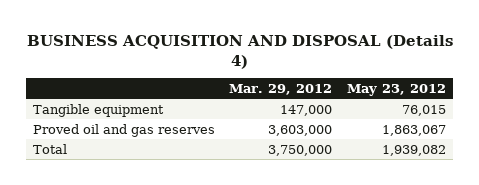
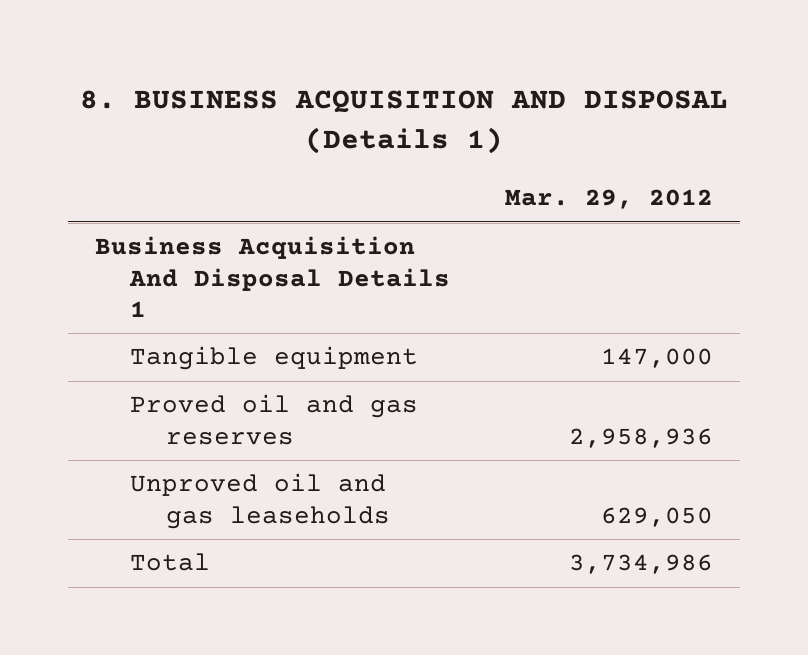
- BUSINESS ACQUISITION AND DISPOSAL (Details 4)
+ 8. BUSINESS ACQUISITION AND DISPOSAL (Details 1)
- | Mar. 29, 2012 | May 23, 2012
+ | Mar. 29, 2012
+ Business Acquisition And Disposal Details 1
- Proved oil and gas reserves | 3,603,000 | 1,863,067
- Total | 3,750,000 | 1,939,082
+ Proved oil and gas reserves | 2,958,936
+ Unproved oil and gas leaseholds | 629,050
+ Total | 3,734,986

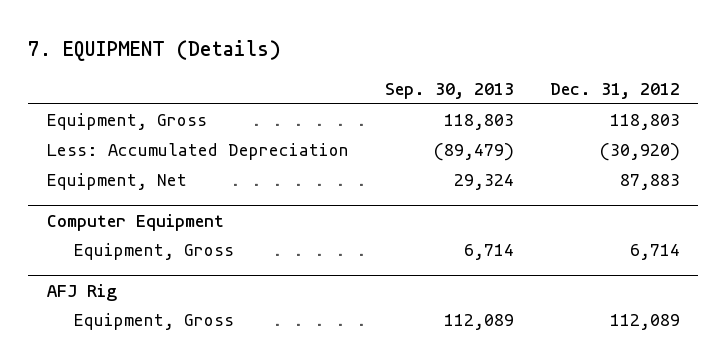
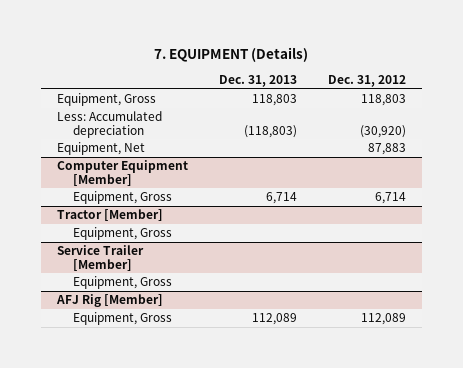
- | Sep. 30, 2013 | Dec. 31, 2012
+ | Dec. 31, 2013 | Dec. 31, 2012
- Less: Accumulated Depreciation | (89,479) | (30,920)
+ Less: Accumulated depreciation | (118,803) | (30,920)
- Computer Equipment
+ Computer Equipment [Member]
- AFJ Rig
+ Tractor [Member]
+ Equipment, Gross
+ Service Trailer [Member]
+ Equipment, Gross
+ AFJ Rig [Member]

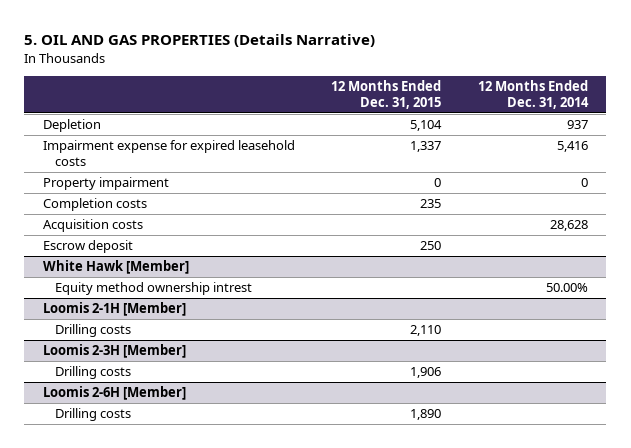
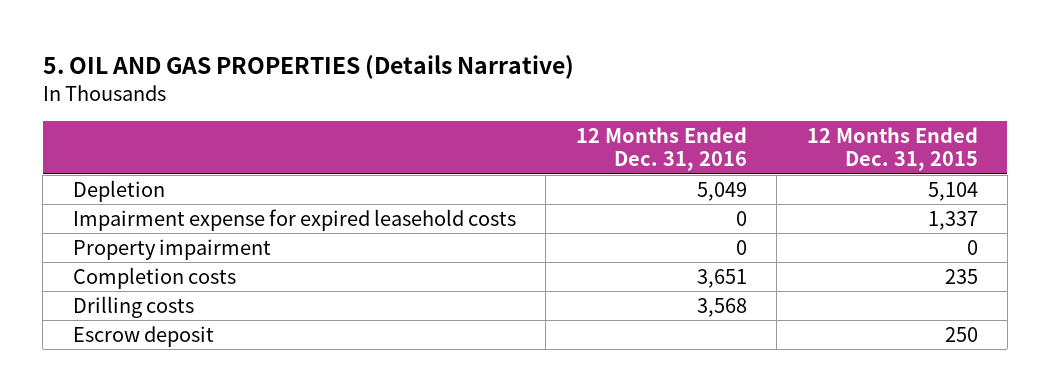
- | 12 Months Ended Dec. 31, 2015 | 12 Months Ended Dec. 31, 2014
+ | 12 Months Ended Dec. 31, 2016 | 12 Months Ended Dec. 31, 2015
- Acquisition costs | | 28,628
+ Drilling costs | 3,568 |
- White Hawk [Member]
- Equity method ownership intrest | | 50.00%
- Loomis 2-1H [Member]
- Drilling costs | 2,110 |
- Loomis 2-3H [Member]
- Drilling costs | 1,906 |
- Loomis 2-6H [Member]
- Drilling costs | 1,890 |

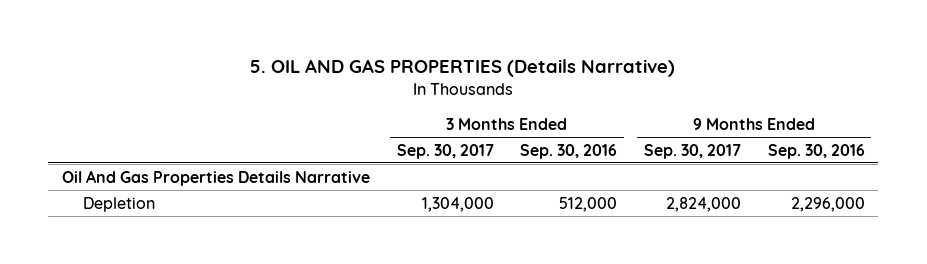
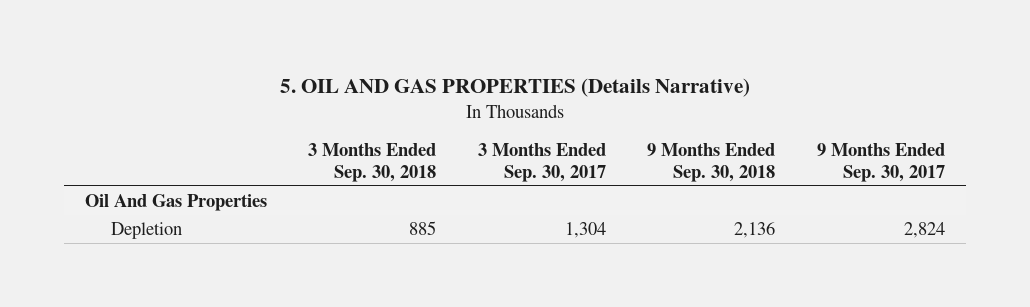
- | 3 Months Ended Sep. 30, 2017 | 3 Months Ended Sep. 30, 2016 | 9 Months Ended Sep. 30, 2017 | 9 Months Ended Sep. 30, 2016
+ | 3 Months Ended Sep. 30, 2018 | 3 Months Ended Sep. 30, 2017 | 9 Months Ended Sep. 30, 2018 | 9 Months Ended Sep. 30, 2017
- Oil And Gas Properties Details Narrative
- Depletion | 1,304,000 | 512,000 | 2,824,000 | 2,296,000
+ Oil And Gas Properties
+ Depletion | 885 | 1,304 | 2,136 | 2,824

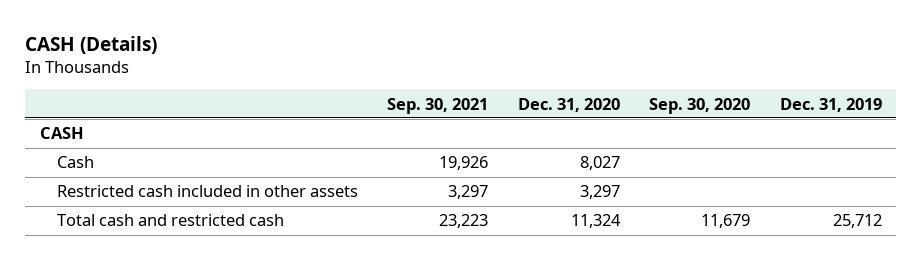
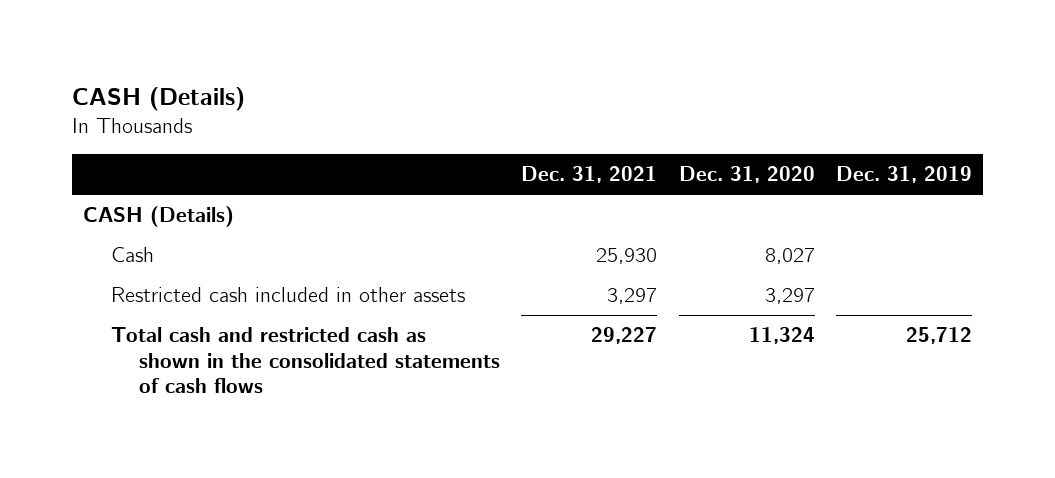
- | Sep. 30, 2021 | Dec. 31, 2020 | Sep. 30, 2020 | Dec. 31, 2019
+ | Dec. 31, 2021 | Dec. 31, 2020 | Dec. 31, 2019
- CASH
+ CASH (Details)
- Total cash and restricted cash | 23,223 | 11,324 | 11,679 | 25,712
+ Total cash and restricted cash as shown in the consolidated statements of cash flows | 29,227 | 11,324 | 25,712

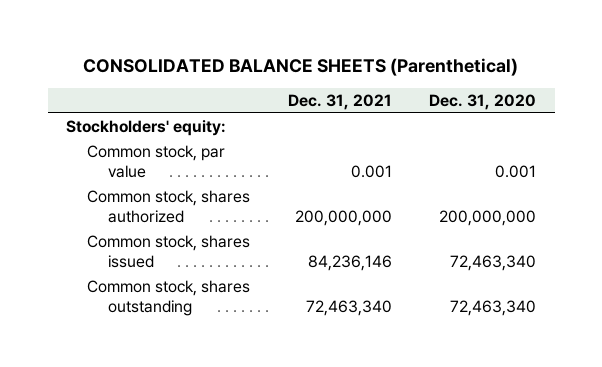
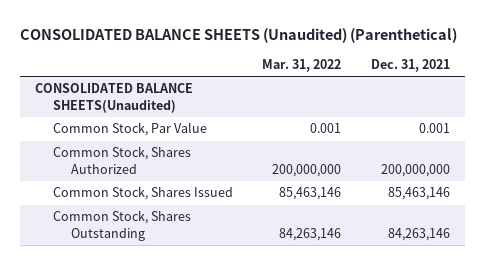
- CONSOLIDATED BALANCE SHEETS (Parenthetical)
+ CONSOLIDATED BALANCE SHEETS (Unaudited) (Parenthetical)
- | Dec. 31, 2021 | Dec. 31, 2020
+ | Mar. 31, 2022 | Dec. 31, 2021
- Stockholders' equity:
- Common stock, par value | 0.001 | 0.001
- Common stock, shares authorized | 200,000,000 | 200,000,000
- Common stock, shares issued | 84,236,146 | 72,463,340
- Common stock, shares outstanding | 72,463,340 | 72,463,340
+ CONSOLIDATED BALANCE SHEETS(Unaudited)
+ Common Stock, Par Value | 0.001 | 0.001
+ Common Stock, Shares Authorized | 200,000,000 | 200,000,000
+ Common Stock, Shares Issued | 85,463,146 | 85,463,146
+ Common Stock, Shares Outstanding | 84,263,146 | 84,263,146

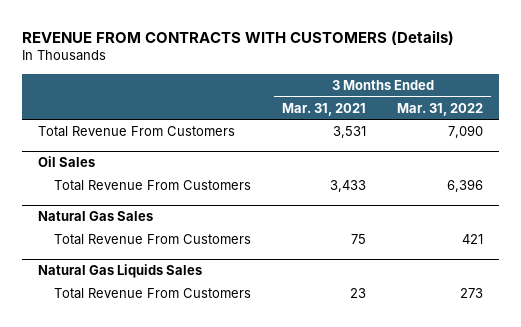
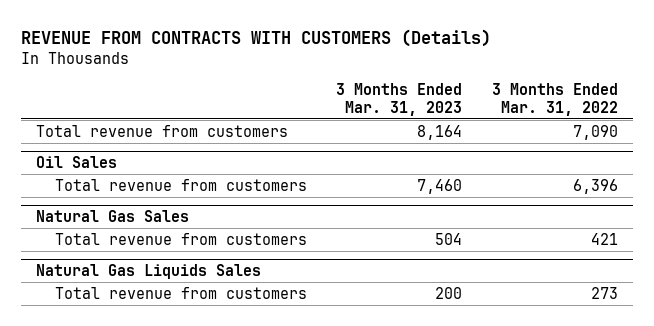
- | 3 Months Ended Mar. 31, 2021 | 3 Months Ended Mar. 31, 2022
+ | 3 Months Ended Mar. 31, 2023 | 3 Months Ended Mar. 31, 2022
- Total Revenue From Customers | 3,531 | 7,090
+ Total revenue from customers | 8,164 | 7,090
@ Oil Sales
- Total Revenue From Customers | 3,433 | 6,396
+ Total revenue from customers | 7,460 | 6,396
@ Natural Gas Sales
- Total Revenue From Customers | 75 | 421
+ Total revenue from customers | 504 | 421
@ Natural Gas Liquids Sales
- Total Revenue From Customers | 23 | 273
+ Total revenue from customers | 200 | 273

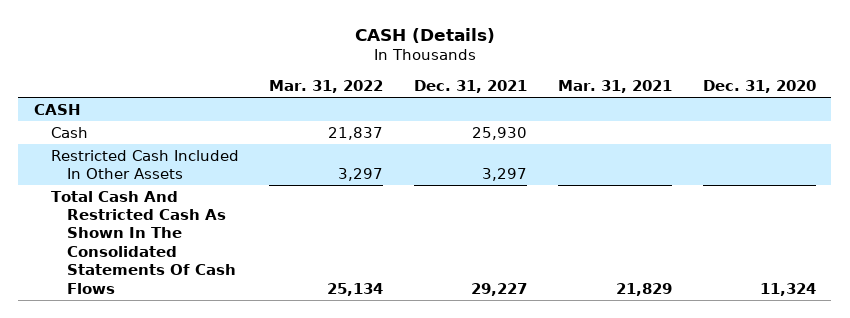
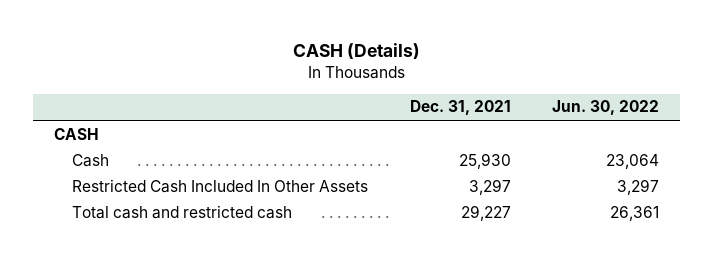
- | Mar. 31, 2022 | Dec. 31, 2021 | Mar. 31, 2021 | Dec. 31, 2020
+ | Dec. 31, 2021 | Jun. 30, 2022
- Total Cash And Restricted Cash As Shown In The Consolidated Statements Of Cash Flows | 25,134 | 29,227 | 21,829 | 11,324
+ Total cash and restricted cash | 29,227 | 26,361

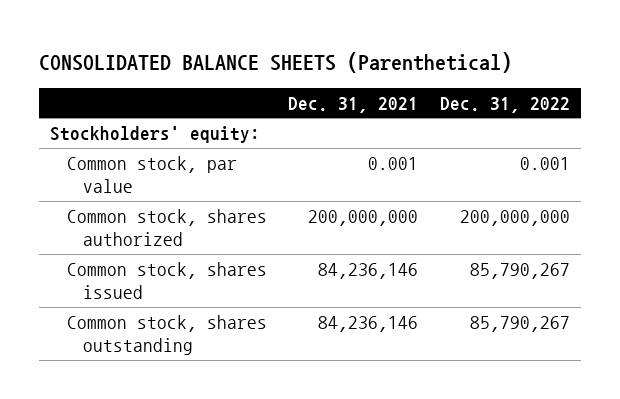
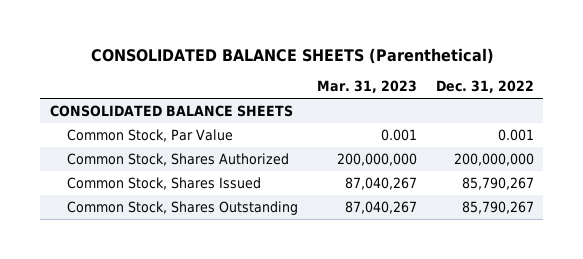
- | Dec. 31, 2021 | Dec. 31, 2022
+ | Mar. 31, 2023 | Dec. 31, 2022
- Stockholders' equity:
- Common stock, par value | 0.001 | 0.001
- Common stock, shares authorized | 200,000,000 | 200,000,000
- Common stock, shares issued | 84,236,146 | 85,790,267
- Common stock, shares outstanding | 84,236,146 | 85,790,267
+ CONSOLIDATED BALANCE SHEETS
+ Common Stock, Par Value | 0.001 | 0.001
+ Common Stock, Shares Authorized | 200,000,000 | 200,000,000
+ Common Stock, Shares Issued | 87,040,267 | 85,790,267
+ Common Stock, Shares Outstanding | 87,040,267 | 85,790,267

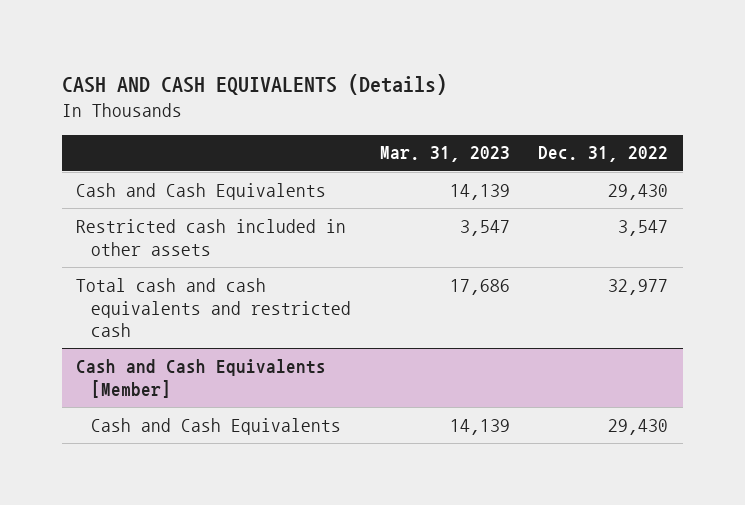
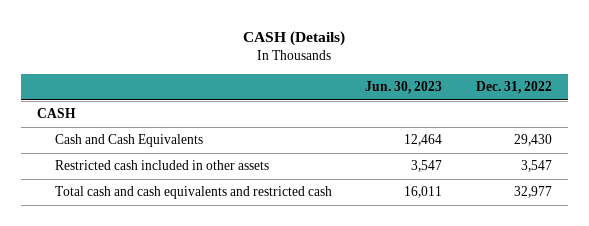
- CASH AND CASH EQUIVALENTS (Details)
+ CASH (Details)
- | Mar. 31, 2023 | Dec. 31, 2022
+ | Jun. 30, 2023 | Dec. 31, 2022
+ CASH
- Cash and Cash Equivalents [Member]
- Cash and Cash Equivalents | 14,139 | 29,430

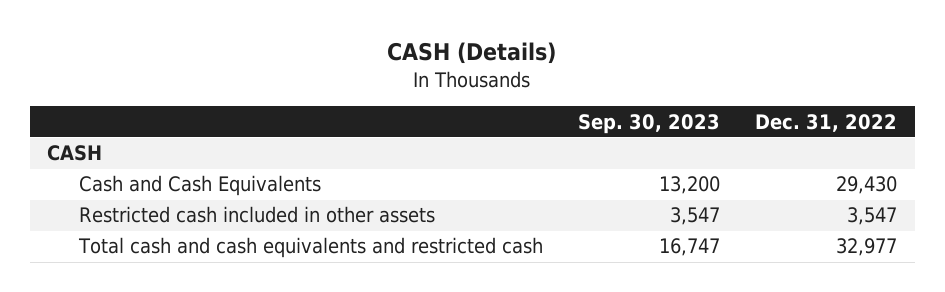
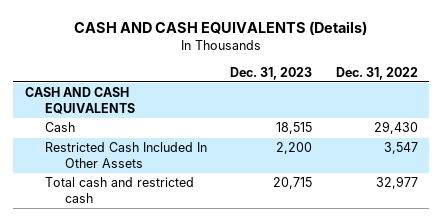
- CASH (Details)
+ CASH AND CASH EQUIVALENTS (Details)
- | Sep. 30, 2023 | Dec. 31, 2022
+ | Dec. 31, 2023 | Dec. 31, 2022
- CASH
- Cash and Cash Equivalents | 13,200 | 29,430
- Restricted cash included in other assets | 3,547 | 3,547
- Total cash and cash equivalents and restricted cash | 16,747 | 32,977
+ CASH AND CASH EQUIVALENTS
+ Cash | 18,515 | 29,430
+ Restricted Cash Included In Other Assets | 2,200 | 3,547
+ Total cash and restricted cash | 20,715 | 32,977

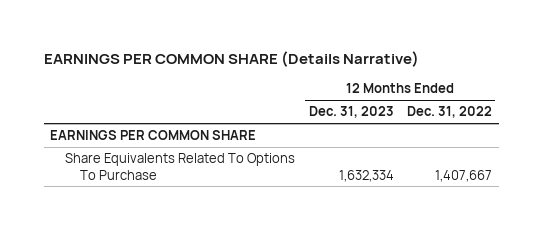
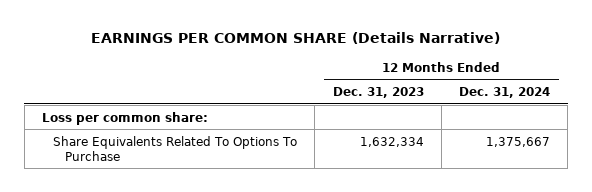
- | 12 Months Ended Dec. 31, 2023 | 12 Months Ended Dec. 31, 2022
+ | 12 Months Ended Dec. 31, 2023 | 12 Months Ended Dec. 31, 2024
- EARNINGS PER COMMON SHARE
+ Loss per common share:

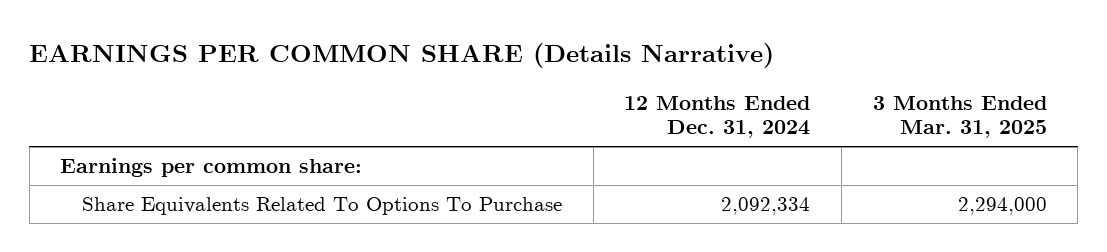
- | 12 Months Ended Dec. 31, 2023 | 12 Months Ended Dec. 31, 2024
+ | 12 Months Ended Dec. 31, 2024 | 3 Months Ended Mar. 31, 2025
- Loss per common share:
- Share Equivalents Related To Options To Purchase | 1,632,334 | 1,375,667
+ Earnings per common share:
+ Share Equivalents Related To Options To Purchase | 2,092,334 | 2,294,000

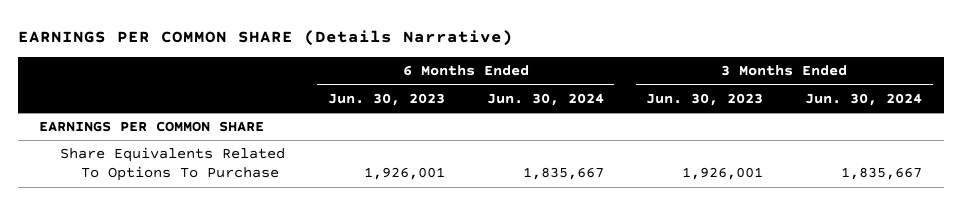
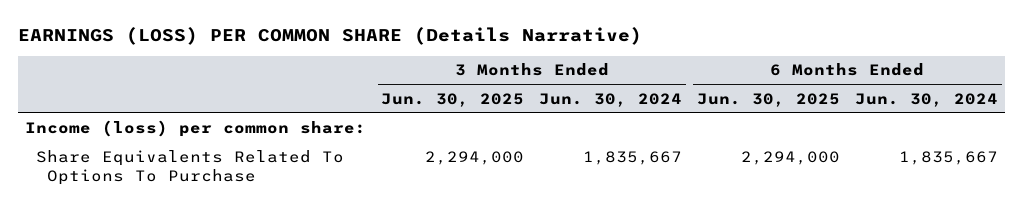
- EARNINGS PER COMMON SHARE (Details Narrative)
+ EARNINGS (LOSS) PER COMMON SHARE (Details Narrative)
- | 6 Months Ended Jun. 30, 2023 | 6 Months Ended Jun. 30, 2024 | 3 Months Ended Jun. 30, 2023 | 3 Months Ended Jun. 30, 2024
+ | 3 Months Ended Jun. 30, 2025 | 3 Months Ended Jun. 30, 2024 | 6 Months Ended Jun. 30, 2025 | 6 Months Ended Jun. 30, 2024
- EARNINGS PER COMMON SHARE
+ Income (loss) per common share:

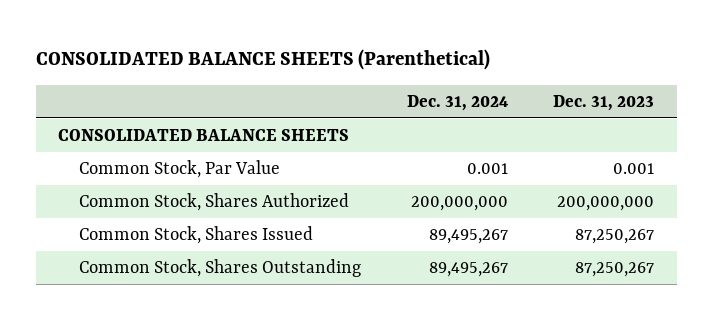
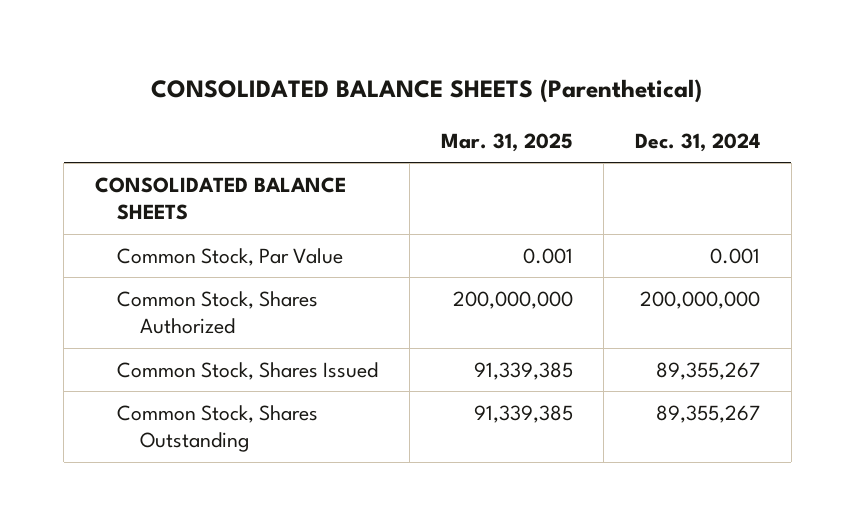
- | Dec. 31, 2024 | Dec. 31, 2023
+ | Mar. 31, 2025 | Dec. 31, 2024
- Common Stock, Shares Issued | 89,495,267 | 87,250,267
- Common Stock, Shares Outstanding | 89,495,267 | 87,250,267
+ Common Stock, Shares Issued | 91,339,385 | 89,355,267
+ Common Stock, Shares Outstanding | 91,339,385 | 89,355,267

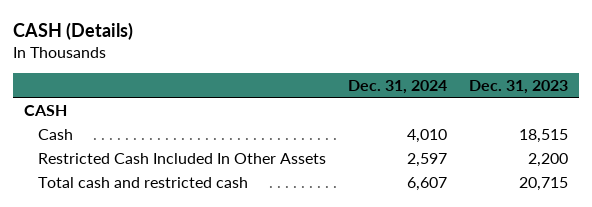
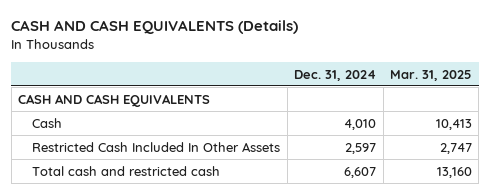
- CASH (Details)
+ CASH AND CASH EQUIVALENTS (Details)
- | Dec. 31, 2024 | Dec. 31, 2023
+ | Dec. 31, 2024 | Mar. 31, 2025
- CASH
+ CASH AND CASH EQUIVALENTS

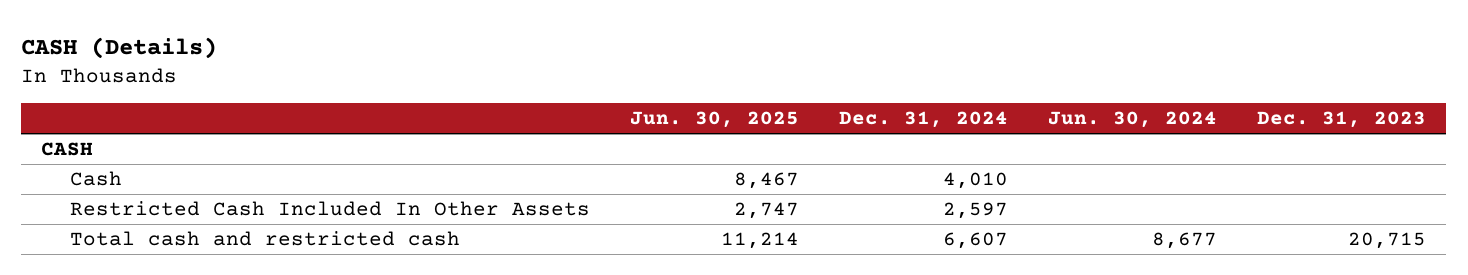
- CASH AND CASH EQUIVALENTS (Details)
+ CASH (Details)
- | Dec. 31, 2024 | Mar. 31, 2025
+ | Jun. 30, 2025 | Dec. 31, 2024 | Jun. 30, 2024 | Dec. 31, 2023
- CASH AND CASH EQUIVALENTS
+ CASH

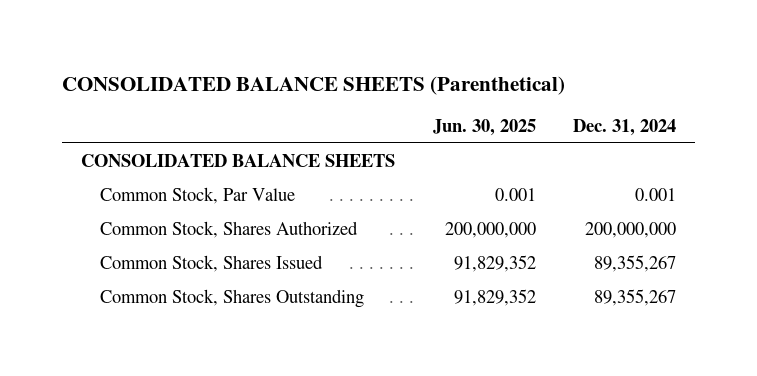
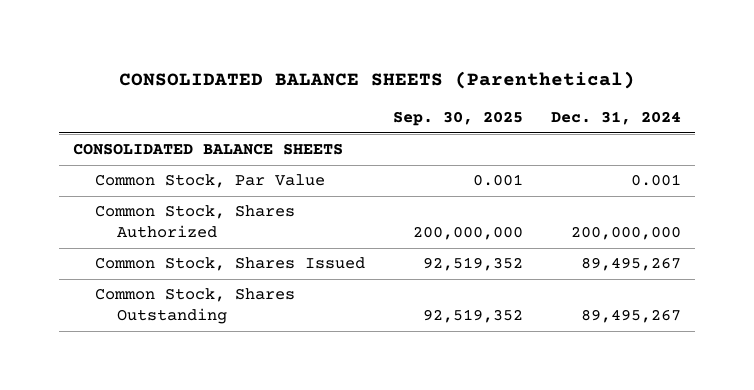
- | Jun. 30, 2025 | Dec. 31, 2024
+ | Sep. 30, 2025 | Dec. 31, 2024
- Common Stock, Shares Issued | 91,829,352 | 89,355,267
- Common Stock, Shares Outstanding | 91,829,352 | 89,355,267
+ Common Stock, Shares Issued | 92,519,352 | 89,495,267
+ Common Stock, Shares Outstanding | 92,519,352 | 89,495,267

